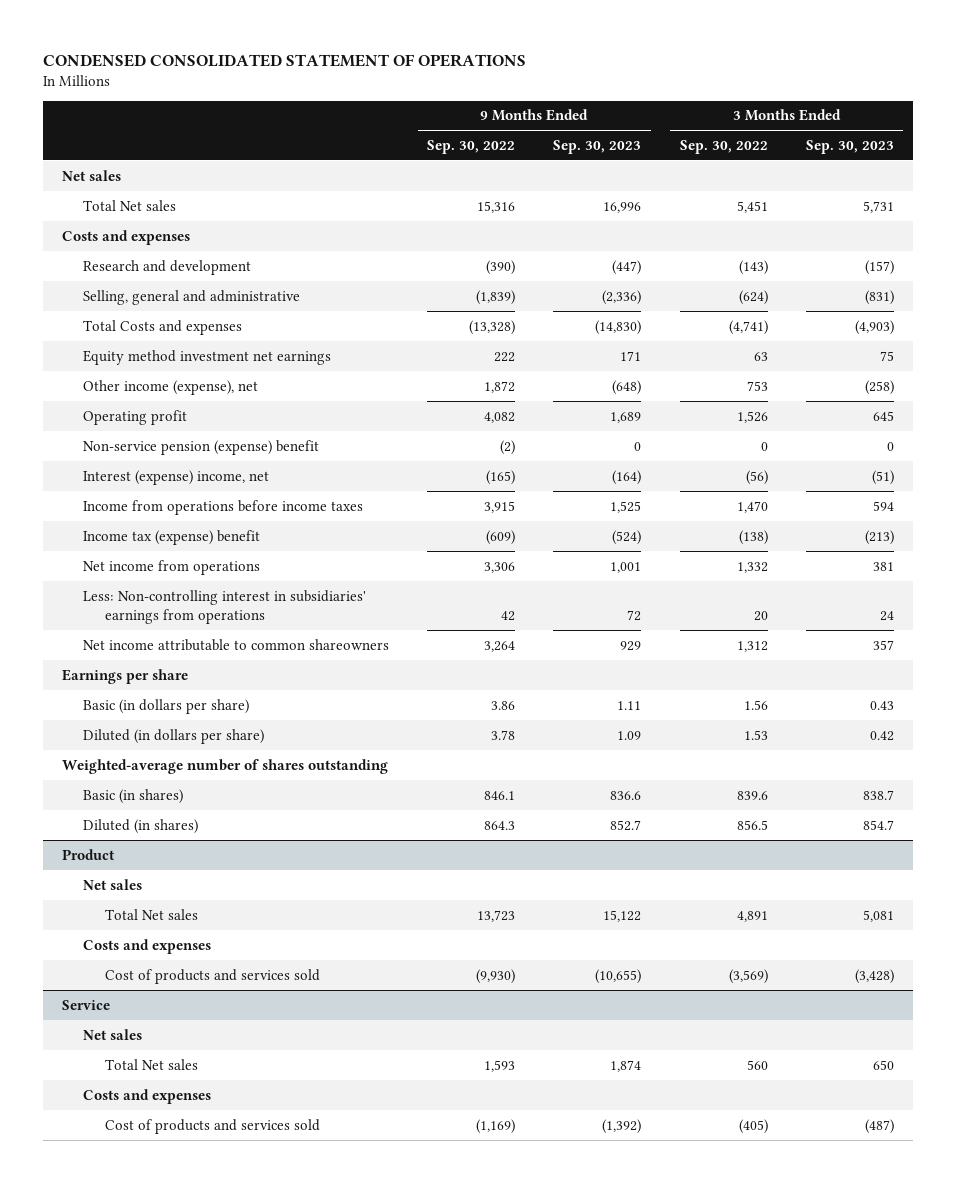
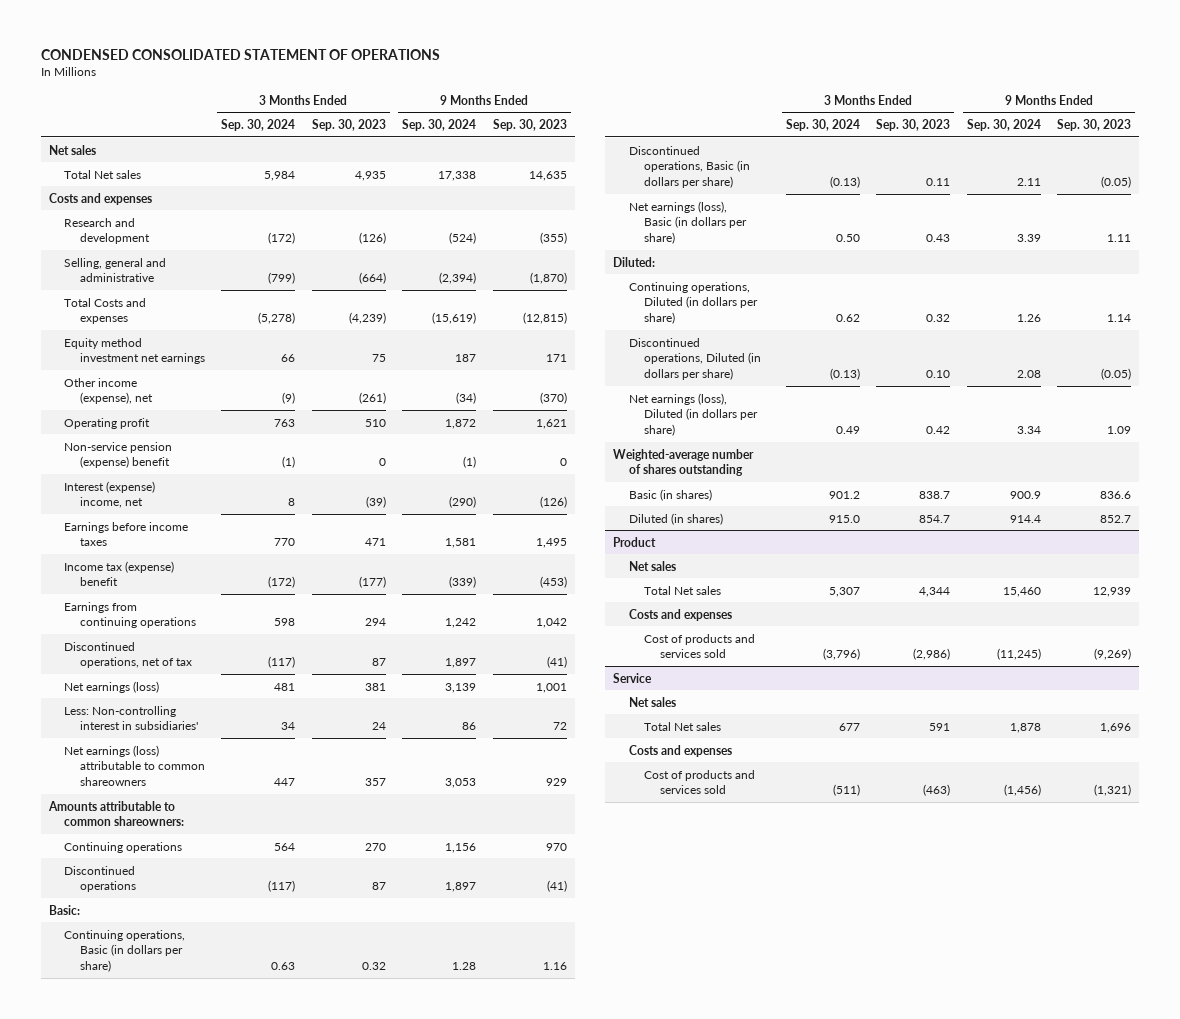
- | 9 Months Ended Sep. 30, 2022 | 9 Months Ended Sep. 30, 2023 | 3 Months Ended Sep. 30, 2022 | 3 Months Ended Sep. 30, 2023
+ | 3 Months Ended Sep. 30, 2024 | 3 Months Ended Sep. 30, 2023 | 9 Months Ended Sep. 30, 2024 | 9 Months Ended Sep. 30, 2023
- Total Net sales | 15,316 | 16,996 | 5,451 | 5,731
+ Total Net sales | 5,984 | 4,935 | 17,338 | 14,635
- Research and development | (390) | (447) | (143) | (157)
- Selling, general and administrative | (1,839) | (2,336) | (624) | (831)
- Total Costs and expenses | (13,328) | (14,830) | (4,741) | (4,903)
+ Research and development | (172) | (126) | (524) | (355)
+ Selling, general and administrative | (799) | (664) | (2,394) | (1,870)
+ Total Costs and expenses | (5,278) | (4,239) | (15,619) | (12,815)
- Other income (expense), net | 1,872 | (648) | 753 | (258)
- Operating profit | 4,082 | 1,689 | 1,526 | 645
+ Other income (expense), net | (9) | (261) | (34) | (370)
+ Operating profit | 763 | 510 | 1,872 | 1,621
- Interest (expense) income, net | (165) | (164) | (56) | (51)
- Income from operations before income taxes | 3,915 | 1,525 | 1,470 | 594
- Income tax (expense) benefit | (609) | (524) | (138) | (213)
- Net income from operations | 3,306 | 1,001 | 1,332 | 381
- Less: Non-controlling interest in subsidiaries' earnings from operations | 42 | 72 | 20 | 24
- Net income attributable to common shareowners | 3,264 | 929 | 1,312 | 357
- Earnings per share
- Basic (in dollars per share) | 3.86 | 1.11 | 1.56 | 0.43
- Diluted (in dollars per share) | 3.78 | 1.09 | 1.53 | 0.42
+ Interest (expense) income, net | 8 | (39) | (290) | (126)
+ Earnings before income taxes | 770 | 471 | 1,581 | 1,495
+ Income tax (expense) benefit | (172) | (177) | (339) | (453)
+ Earnings from continuing operations | 598 | 294 | 1,242 | 1,042
+ Discontinued operations, net of tax | (117) | 87 | 1,897 | (41)
+ Net earnings (loss) | 481 | 381 | 3,139 | 1,001
+ Less: Non-controlling interest in subsidiaries' | 34 | 24 | 86 | 72
+ Net earnings (loss) attributable to common shareowners | 447 | 357 | 3,053 | 929
+ Amounts attributable to common shareowners:
+ Continuing operations | 564 | 270 | 1,156 | 970
+ Discontinued operations | (117) | 87 | 1,897 | (41)
+ Basic:
+ Continuing operations, Basic (in dollars per share) | 0.63 | 0.32 | 1.28 | 1.16
+ Discontinued operations, Basic (in dollars per share) | (0.13) | 0.11 | 2.11 | (0.05)
+ Net earnings (loss), Basic (in dollars per share) | 0.50 | 0.43 | 3.39 | 1.11
+ Diluted:
+ Continuing operations, Diluted (in dollars per share) | 0.62 | 0.32 | 1.26 | 1.14
+ Discontinued operations, Diluted (in dollars per share) | (0.13) | 0.10 | 2.08 | (0.05)
+ Net earnings (loss), Diluted (in dollars per share) | 0.49 | 0.42 | 3.34 | 1.09
@ Product
- Total Net sales | 13,723 | 15,122 | 4,891 | 5,081
+ Total Net sales | 5,307 | 4,344 | 15,460 | 12,939
- Cost of products and services sold | (9,930) | (10,655) | (3,569) | (3,428)
+ Cost of products and services sold | (3,796) | (2,986) | (11,245) | (9,269)
@ Service
- Total Net sales | 1,593 | 1,874 | 560 | 650
+ Total Net sales | 677 | 591 | 1,878 | 1,696
- Cost of products and services sold | (1,169) | (1,392) | (405) | (487)
+ Cost of products and services sold | (511) | (463) | (1,456) | (1,321)

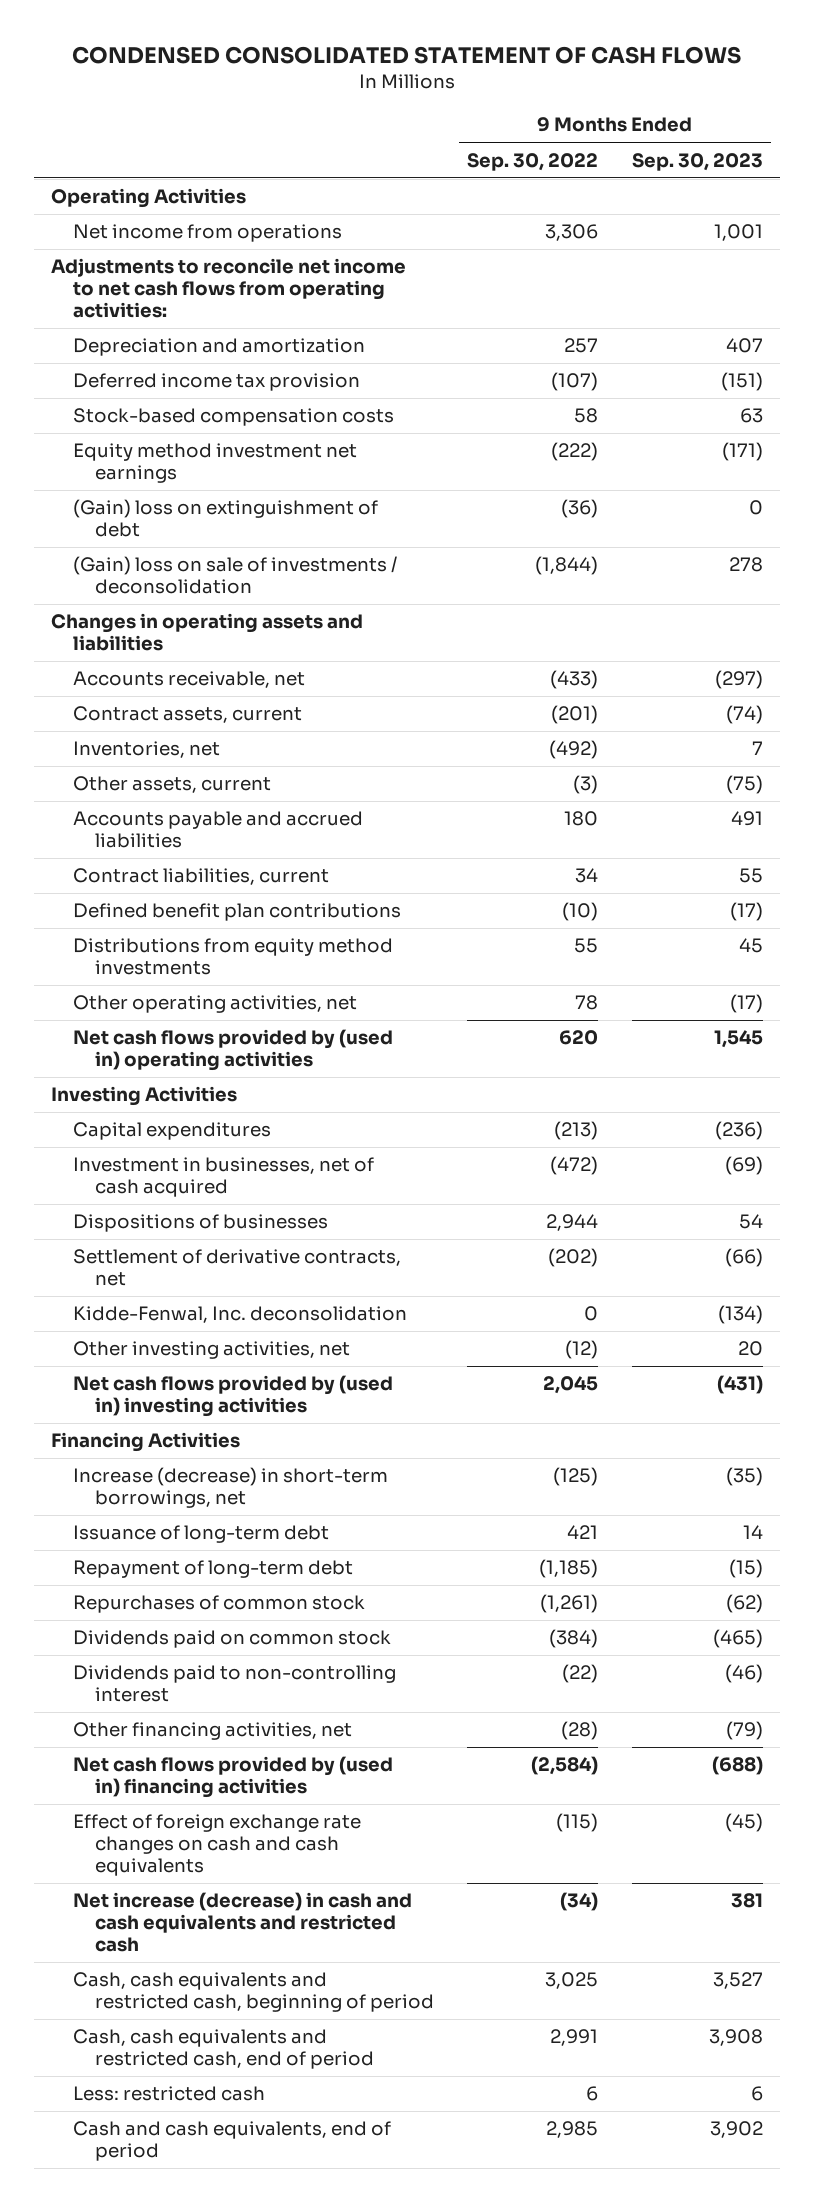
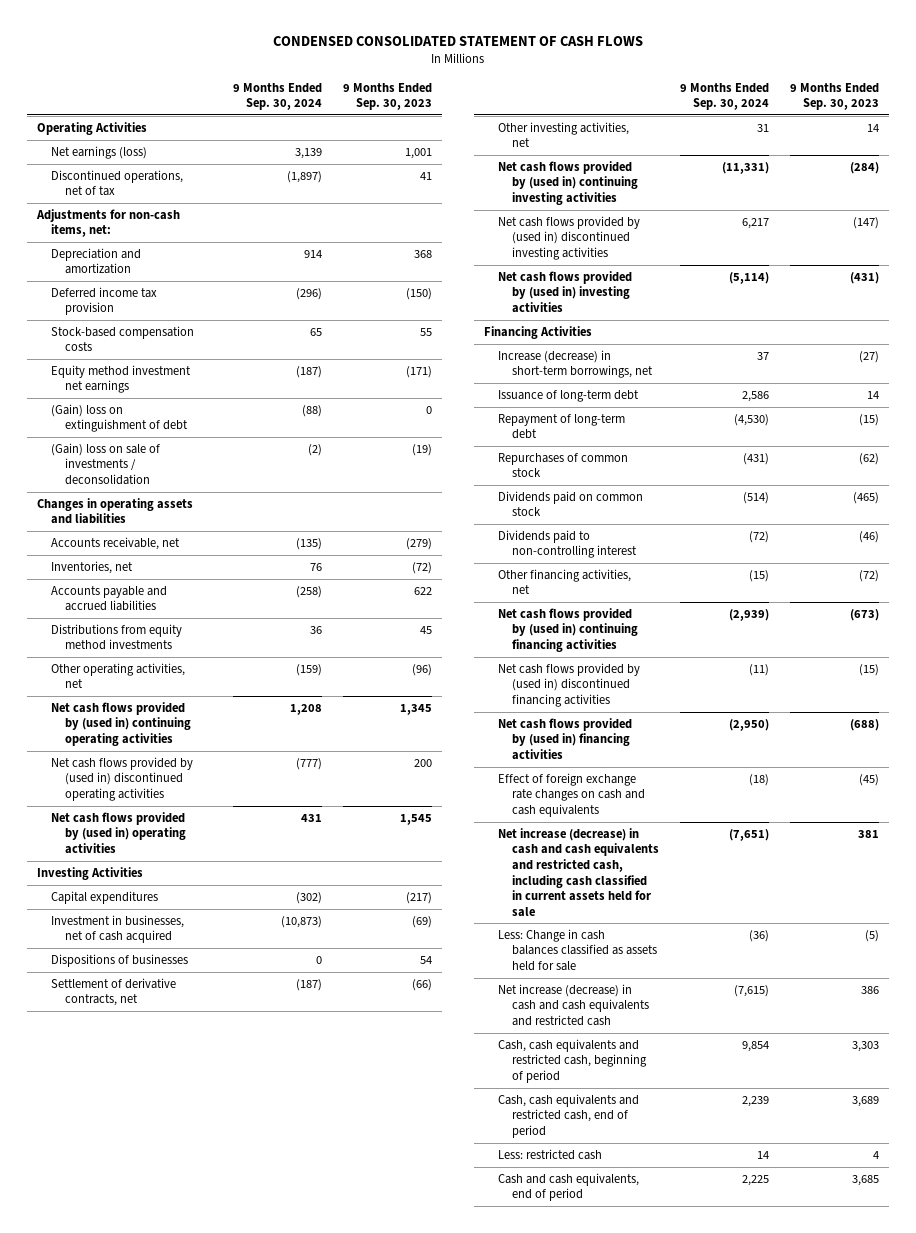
- | 9 Months Ended Sep. 30, 2022 | 9 Months Ended Sep. 30, 2023
+ | 9 Months Ended Sep. 30, 2024 | 9 Months Ended Sep. 30, 2023
- Net income from operations | 3,306 | 1,001
- Adjustments to reconcile net income to net cash flows from operating activities:
- Depreciation and amortization | 257 | 407
- Deferred income tax provision | (107) | (151)
- Stock-based compensation costs | 58 | 63
+ Net earnings (loss) | 3,139 | 1,001
+ Discontinued operations, net of tax | (1,897) | 41
+ Adjustments for non-cash items, net:
+ Depreciation and amortization | 914 | 368
+ Deferred income tax provision | (296) | (150)
+ Stock-based compensation costs | 65 | 55
- (Gain) loss on sale of investments / deconsolidation | (1,844) | 278
+ (Gain) loss on sale of investments / deconsolidation | (2) | (19)
- Accounts receivable, net | (433) | (297)
- Contract assets, current | (201) | (74)
- Inventories, net | (492) | 7
- Other assets, current | (3) | (75)
- Accounts payable and accrued liabilities | 180 | 491
- Contract liabilities, current | 34 | 55
- Defined benefit plan contributions | (10) | (17)
+ Accounts receivable, net | (135) | (279)
+ Inventories, net | 76 | (72)
+ Accounts payable and accrued liabilities | (258) | 622
- Other operating activities, net | 78 | (17)
+ Other operating activities, net | (159) | (96)
+ Net cash flows provided by (used in) continuing operating activities | 1,208 | 1,345
+ Net cash flows provided by (used in) discontinued operating activities | (777) | 200
- Capital expenditures | (213) | (236)
+ Capital expenditures | (302) | (217)
- Kidde-Fenwal, Inc. deconsolidation | 0 | (134)
- Other investing activities, net | (12) | 20
+ Other investing activities, net | 31 | 14
+ Net cash flows provided by (used in) continuing investing activities | (11,331) | (284)
+ Net cash flows provided by (used in) discontinued investing activities | 6,217 | (147)
- Increase (decrease) in short-term borrowings, net | (125) | (35)
+ Increase (decrease) in short-term borrowings, net | 37 | (27)
- Other financing activities, net | (28) | (79)
+ Other financing activities, net | (15) | (72)
+ Net cash flows provided by (used in) continuing financing activities | (2,939) | (673)
+ Net cash flows provided by (used in) discontinued financing activities | (11) | (15)
- Net increase (decrease) in cash and cash equivalents and restricted cash | (34) | 381
- Cash, cash equivalents and restricted cash, beginning of period | 3,025 | 3,527
- Cash, cash equivalents and restricted cash, end of period | 2,991 | 3,908
- Less: restricted cash | 6 | 6
- Cash and cash equivalents, end of period | 2,985 | 3,902
+ Net increase (decrease) in cash and cash equivalents and restricted cash, including cash classified in current assets held for sale | (7,651) | 381
+ Less: Change in cash balances classified as assets held for sale | (36) | (5)
+ Net increase (decrease) in cash and cash equivalents and restricted cash | (7,615) | 386
+ Cash, cash equivalents and restricted cash, beginning of period | 9,854 | 3,303
+ Cash, cash equivalents and restricted cash, end of period | 2,239 | 3,689
+ Less: restricted cash | 14 | 4
+ Cash and cash equivalents, end of period | 2,225 | 3,685

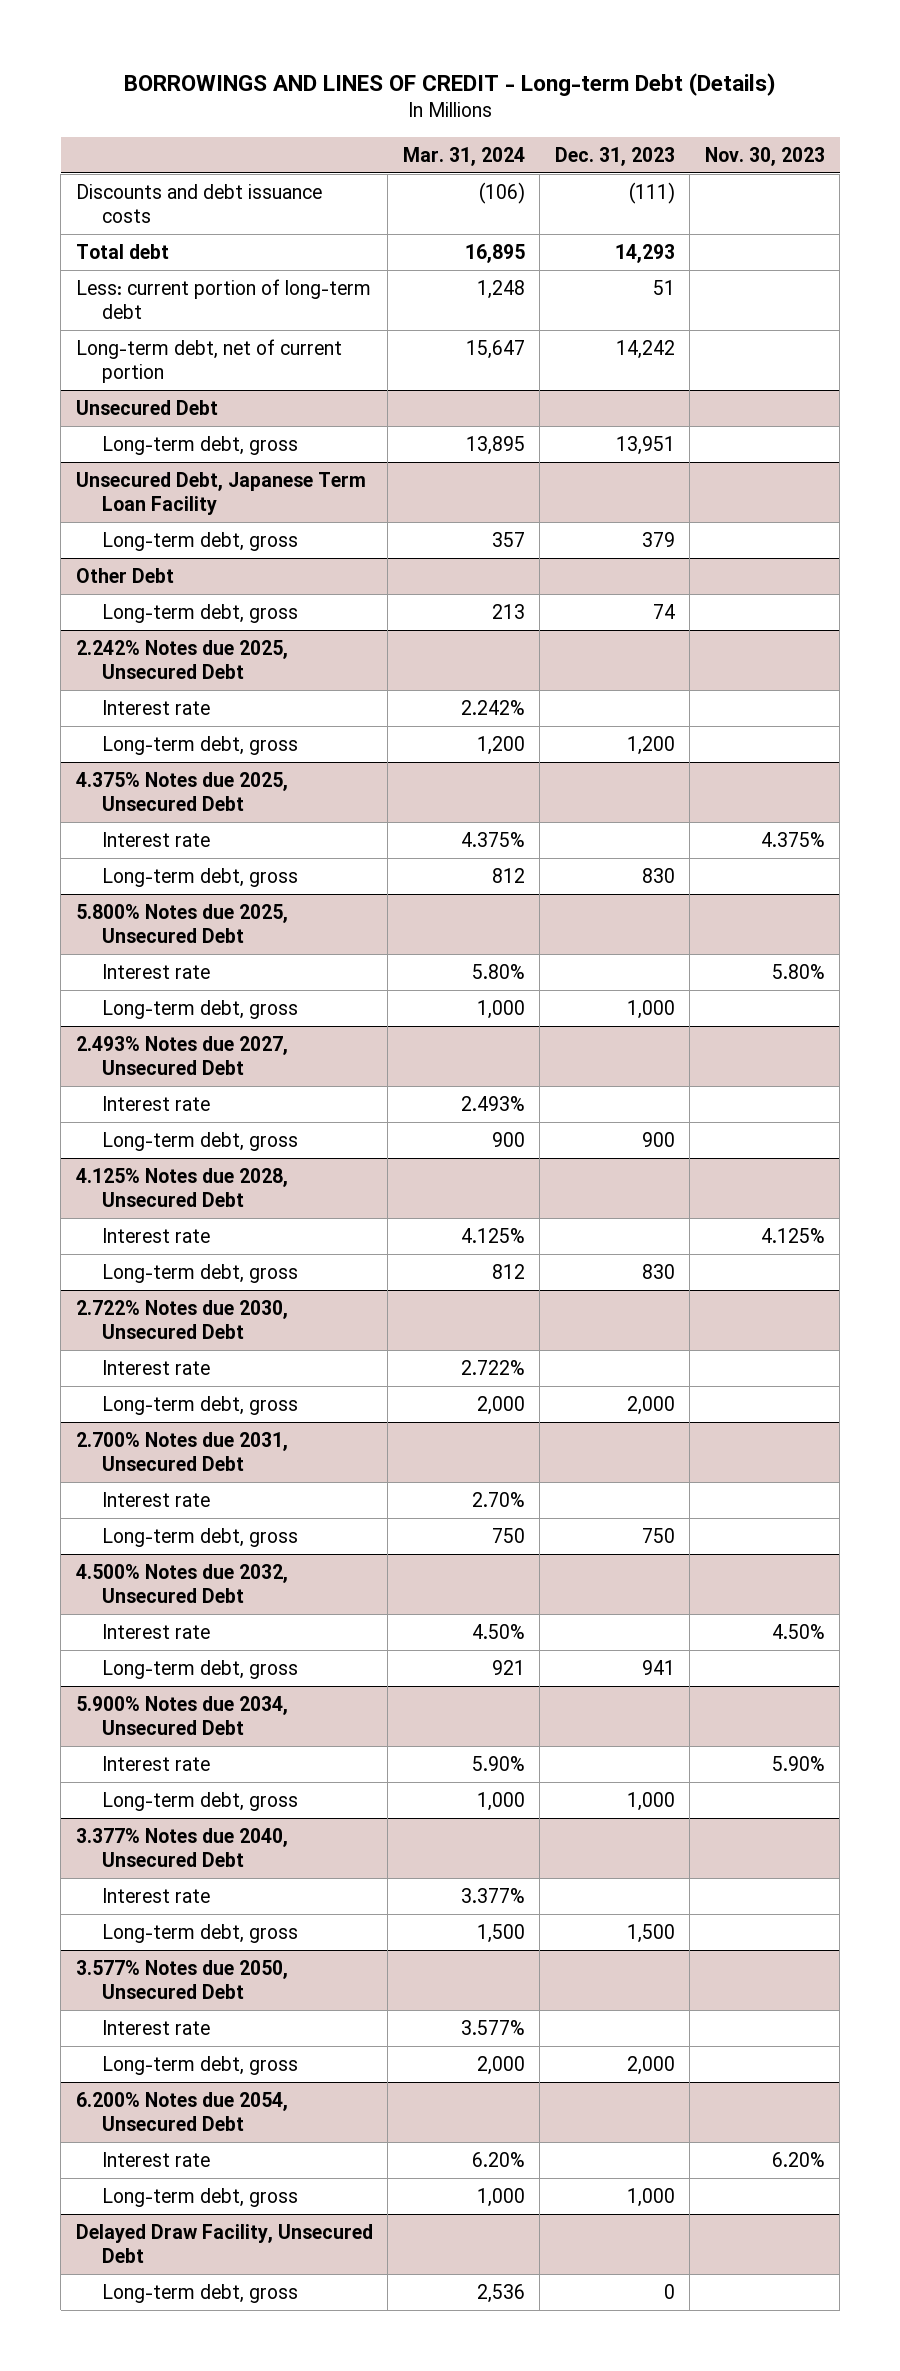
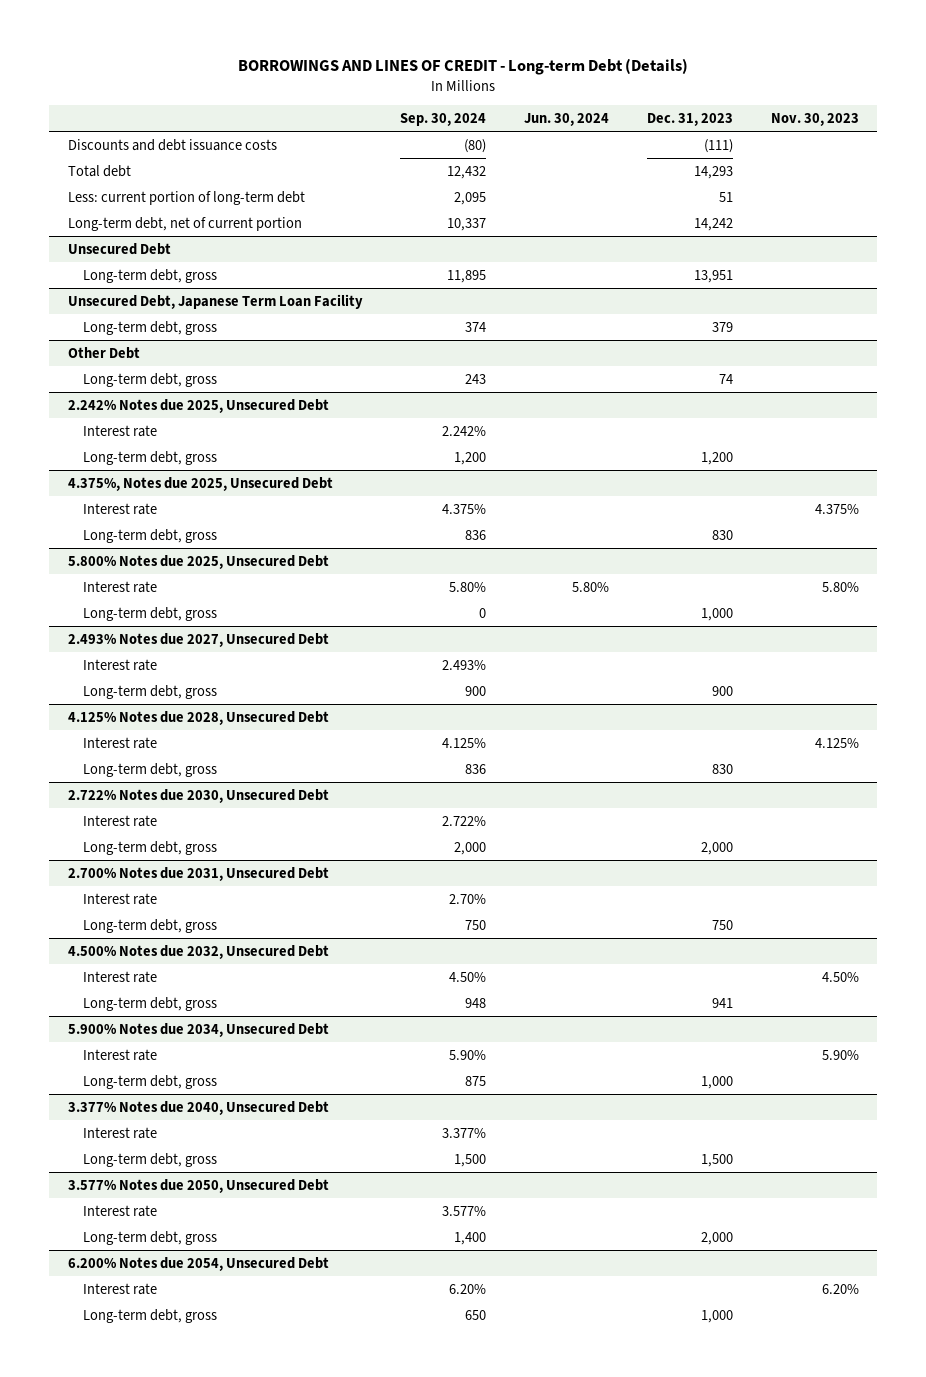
- | Mar. 31, 2024 | Dec. 31, 2023 | Nov. 30, 2023
+ | Sep. 30, 2024 | Jun. 30, 2024 | Dec. 31, 2023 | Nov. 30, 2023
- 4.375% Notes due 2025, Unsecured Debt
+ 4.375%, Notes due 2025, Unsecured Debt
- Delayed Draw Facility, Unsecured Debt
- Long-term debt, gross | 2,536 | 0 |

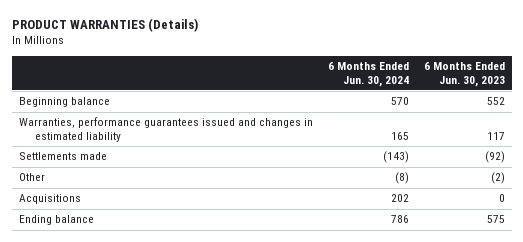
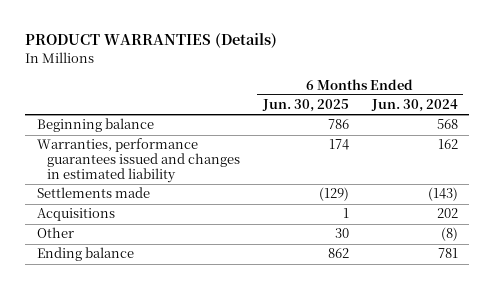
- | 6 Months Ended Jun. 30, 2024 | 6 Months Ended Jun. 30, 2023
+ | 6 Months Ended Jun. 30, 2025 | 6 Months Ended Jun. 30, 2024
- Beginning balance | 570 | 552
- Warranties, performance guarantees issued and changes in estimated liability | 165 | 117
+ Beginning balance | 786 | 568
+ Warranties, performance guarantees issued and changes in estimated liability | 174 | 162
- Ending balance | 786 | 575
moved down: Other | 30 | (8)
+ Ending balance | 862 | 781

